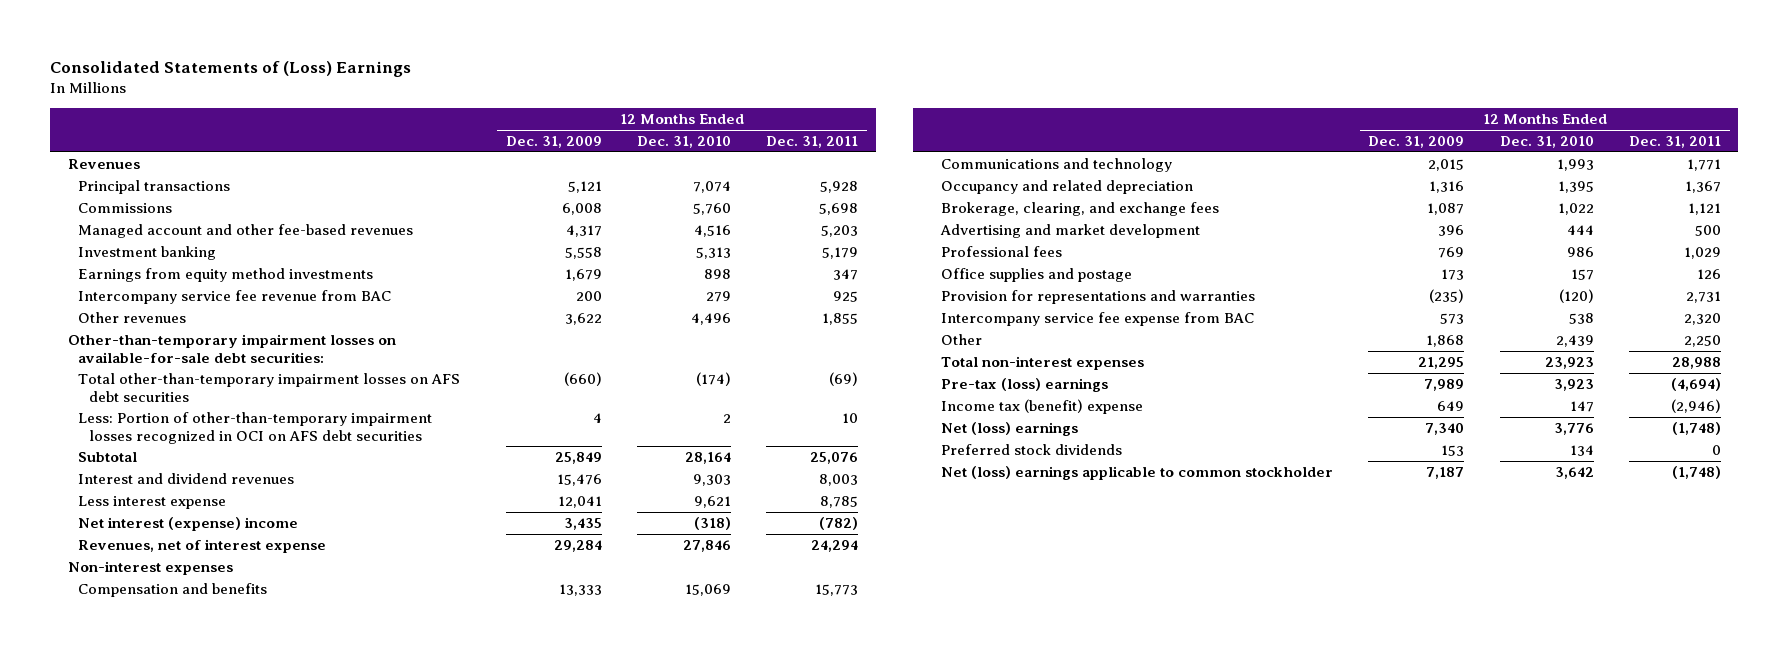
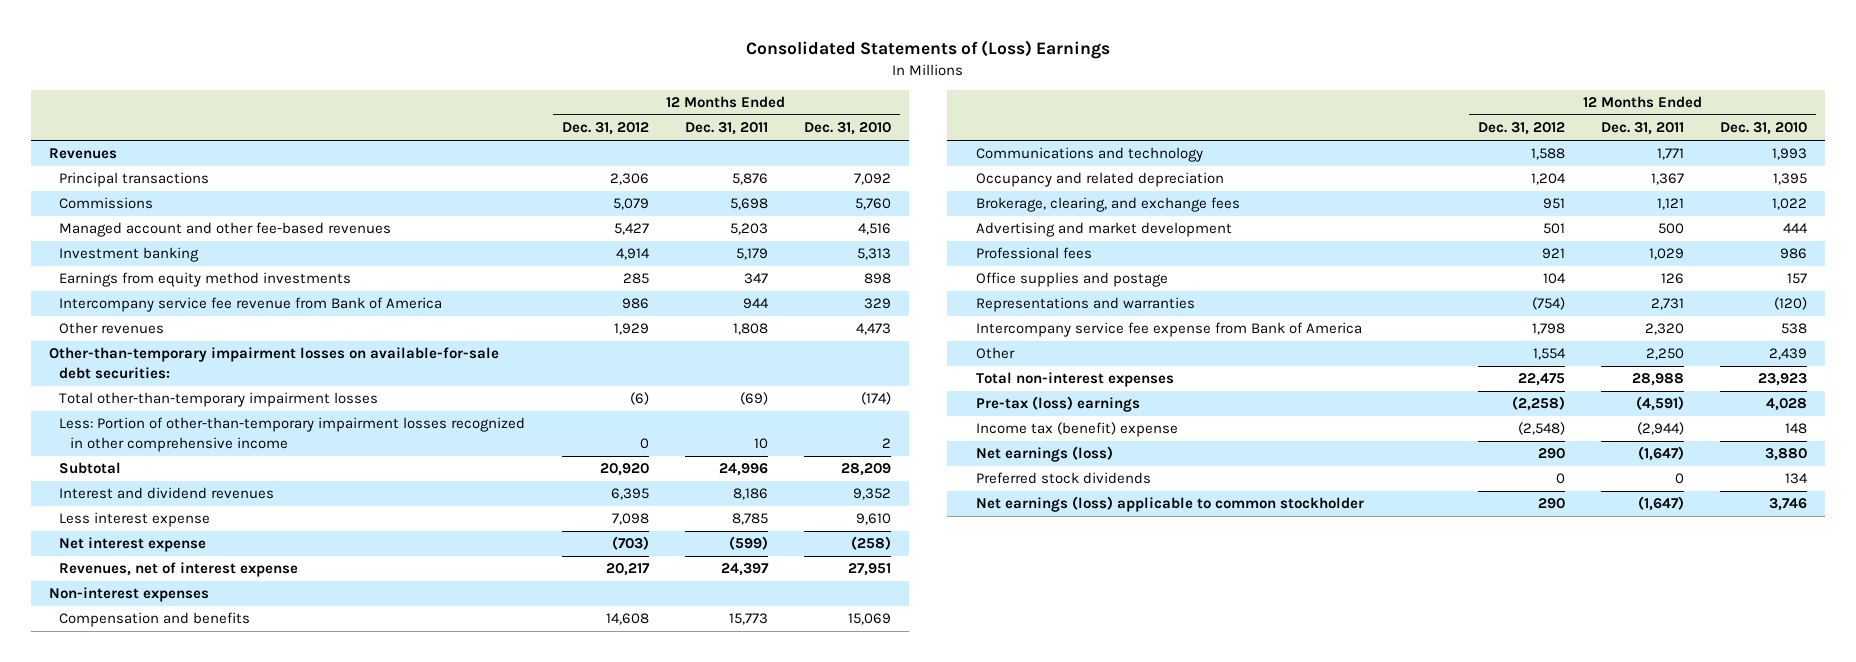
- | 12 Months Ended Dec. 31, 2009 | 12 Months Ended Dec. 31, 2010 | 12 Months Ended Dec. 31, 2011
+ | 12 Months Ended Dec. 31, 2012 | 12 Months Ended Dec. 31, 2011 | 12 Months Ended Dec. 31, 2010
- Principal transactions | 5,121 | 7,074 | 5,928
+ Principal transactions | 2,306 | 5,876 | 7,092
- Intercompany service fee revenue from BAC | 200 | 279 | 925
- Other revenues | 3,622 | 4,496 | 1,855
+ Intercompany service fee revenue from Bank of America | 986 | 944 | 329
+ Other revenues | 1,929 | 1,808 | 4,473
- Total other-than-temporary impairment losses on AFS debt securities | (660) | (174) | (69)
- Less: Portion of other-than-temporary impairment losses recognized in OCI on AFS debt securities | 4 | 2 | 10
- Subtotal | 25,849 | 28,164 | 25,076
- Interest and dividend revenues | 15,476 | 9,303 | 8,003
- Less interest expense | 12,041 | 9,621 | 8,785
- Net interest (expense) income | 3,435 | (318) | (782)
- Revenues, net of interest expense | 29,284 | 27,846 | 24,294
+ Total other-than-temporary impairment losses | (6) | (69) | (174)
+ Less: Portion of other-than-temporary impairment losses recognized in other comprehensive income | 0 | 10 | 2
+ Subtotal | 20,920 | 24,996 | 28,209
+ Interest and dividend revenues | 6,395 | 8,186 | 9,352
+ Less interest expense | 7,098 | 8,785 | 9,610
+ Net interest expense | (703) | (599) | (258)
+ Revenues, net of interest expense | 20,217 | 24,397 | 27,951
- Provision for representations and warranties | (235) | (120) | 2,731
- Intercompany service fee expense from BAC | 573 | 538 | 2,320
+ Representations and warranties | (754) | 2,731 | (120)
+ Intercompany service fee expense from Bank of America | 1,798 | 2,320 | 538
- Pre-tax (loss) earnings | 7,989 | 3,923 | (4,694)
- Income tax (benefit) expense | 649 | 147 | (2,946)
- Net (loss) earnings | 7,340 | 3,776 | (1,748)
+ Pre-tax (loss) earnings | (2,258) | (4,591) | 4,028
+ Income tax (benefit) expense | (2,548) | (2,944) | 148
+ Net earnings (loss) | 290 | (1,647) | 3,880
- Net (loss) earnings applicable to common stockholder | 7,187 | 3,642 | (1,748)
+ Net earnings (loss) applicable to common stockholder | 290 | (1,647) | 3,746

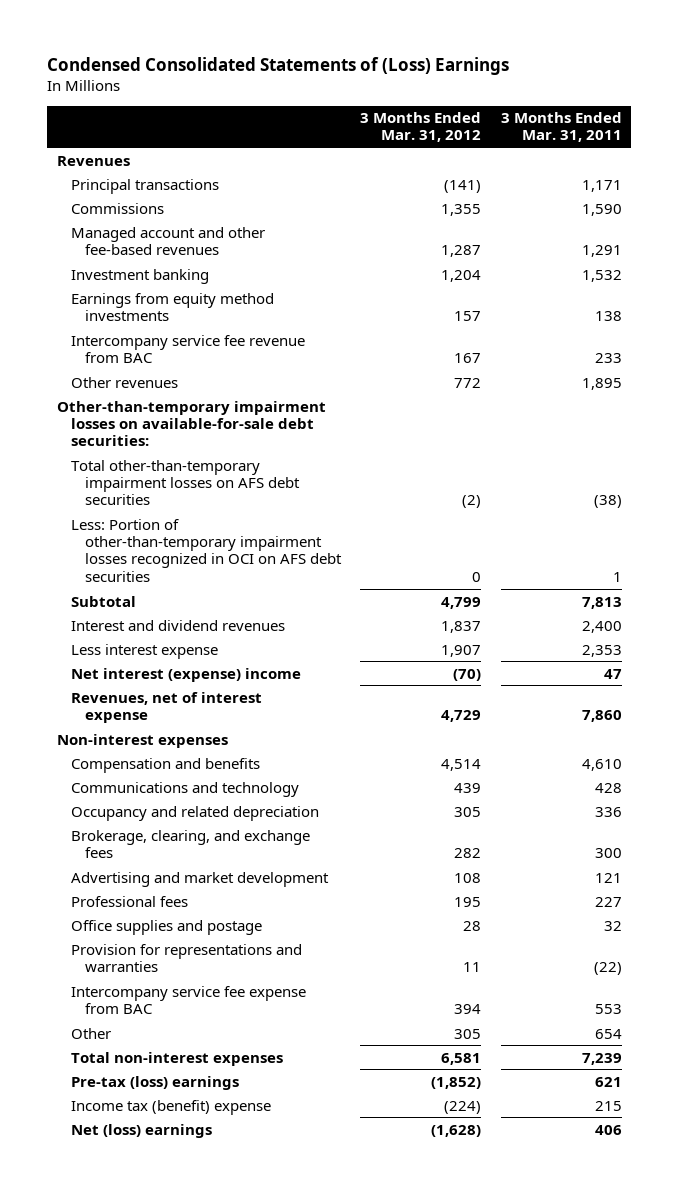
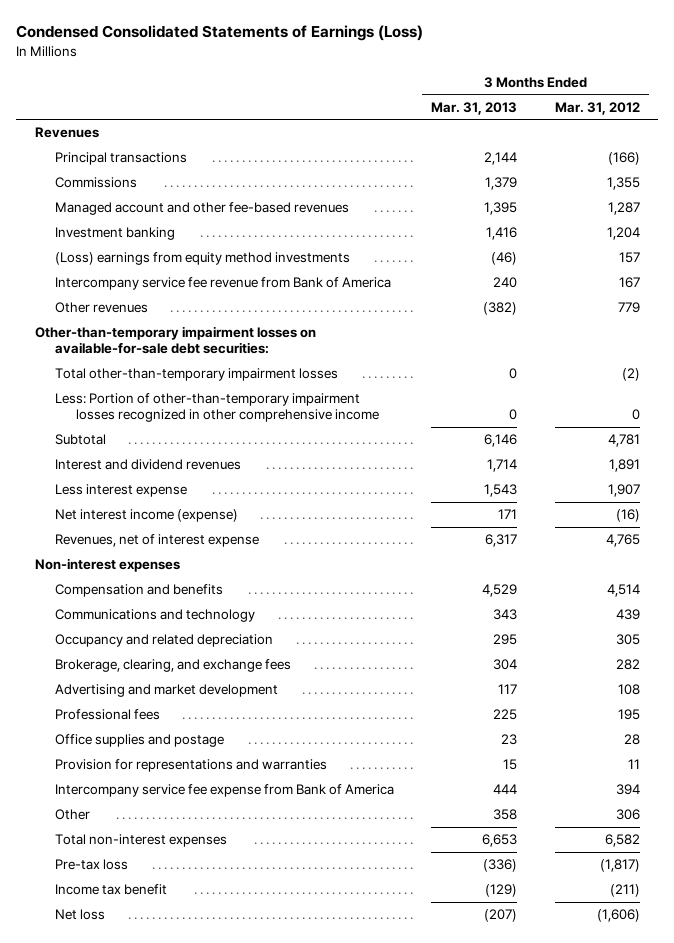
- Condensed Consolidated Statements of (Loss) Earnings
+ Condensed Consolidated Statements of Earnings (Loss)
- | 3 Months Ended Mar. 31, 2012 | 3 Months Ended Mar. 31, 2011
+ | 3 Months Ended Mar. 31, 2013 | 3 Months Ended Mar. 31, 2012
- Principal transactions | (141) | 1,171
+ Principal transactions | 2,144 | (166)
- Earnings from equity method investments | 157 | 138
- Intercompany service fee revenue from BAC | 167 | 233
- Other revenues | 772 | 1,895
+ (Loss) earnings from equity method investments | (46) | 157
+ Intercompany service fee revenue from Bank of America | 240 | 167
+ Other revenues | (382) | 779
- Total other-than-temporary impairment losses on AFS debt securities | (2) | (38)
- Less: Portion of other-than-temporary impairment losses recognized in OCI on AFS debt securities | 0 | 1
- Subtotal | 4,799 | 7,813
- Interest and dividend revenues | 1,837 | 2,400
+ Total other-than-temporary impairment losses | 0 | (2)
+ Less: Portion of other-than-temporary impairment losses recognized in other comprehensive income | 0 | 0
+ Subtotal | 6,146 | 4,781
+ Interest and dividend revenues | 1,714 | 1,891
- Net interest (expense) income | (70) | 47
- Revenues, net of interest expense | 4,729 | 7,860
+ Net interest income (expense) | 171 | (16)
+ Revenues, net of interest expense | 6,317 | 4,765
- Intercompany service fee expense from BAC | 394 | 553
- Other | 305 | 654
- Total non-interest expenses | 6,581 | 7,239
- Pre-tax (loss) earnings | (1,852) | 621
- Income tax (benefit) expense | (224) | 215
- Net (loss) earnings | (1,628) | 406
+ Intercompany service fee expense from Bank of America | 444 | 394
+ Other | 358 | 306
+ Total non-interest expenses | 6,653 | 6,582
+ Pre-tax loss | (336) | (1,817)
+ Income tax benefit | (129) | (211)
+ Net loss | (207) | (1,606)

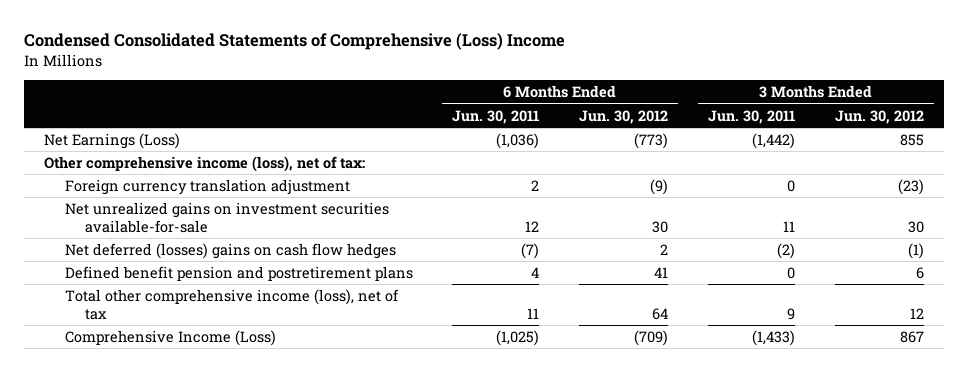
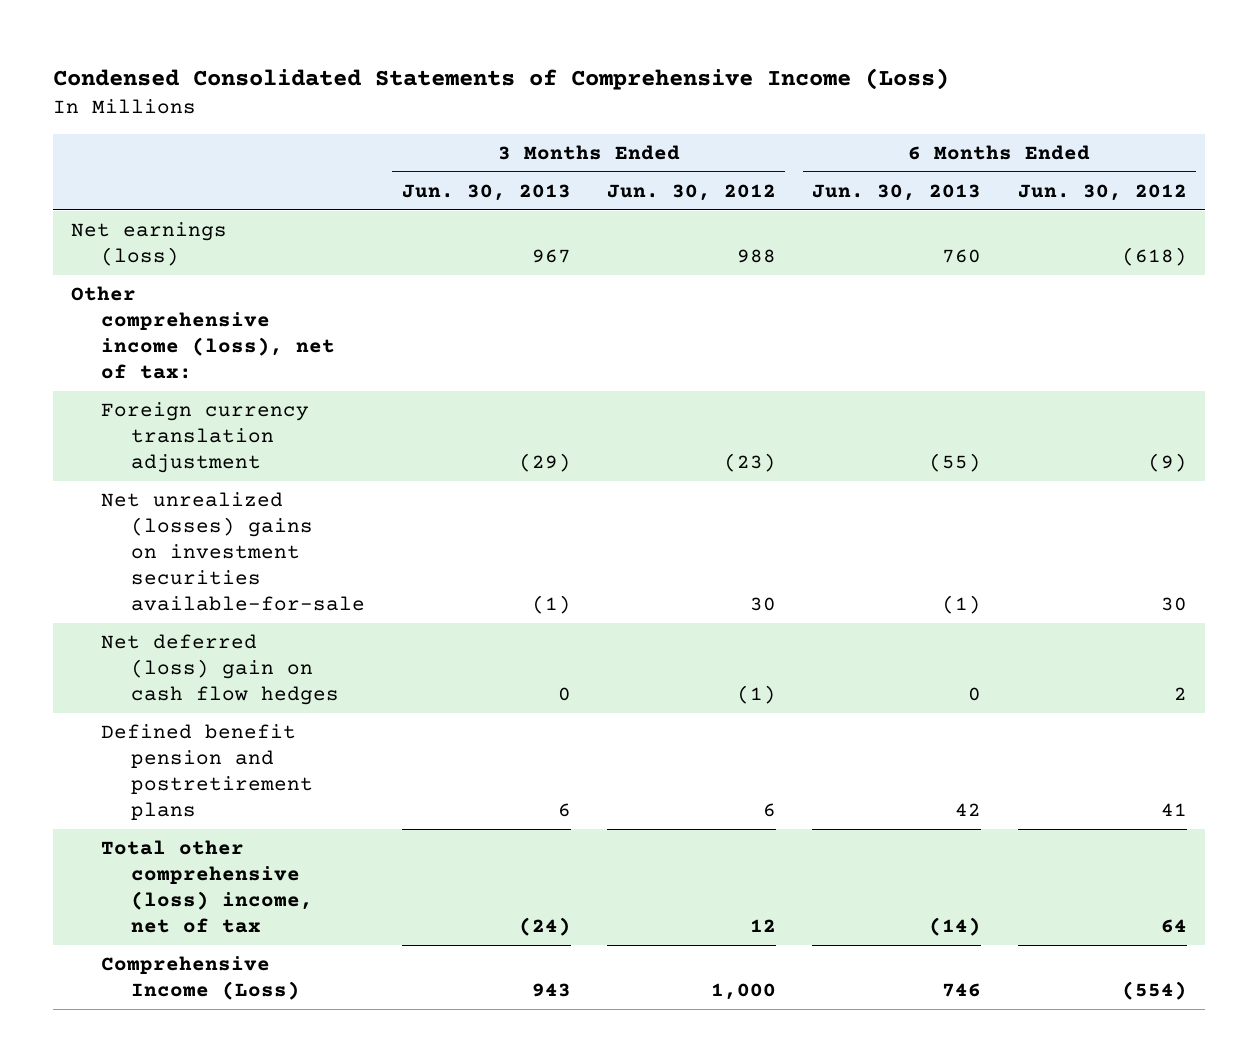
- Condensed Consolidated Statements of Comprehensive (Loss) Income
+ Condensed Consolidated Statements of Comprehensive Income (Loss)
- | 6 Months Ended Jun. 30, 2011 | 6 Months Ended Jun. 30, 2012 | 3 Months Ended Jun. 30, 2011 | 3 Months Ended Jun. 30, 2012
+ | 3 Months Ended Jun. 30, 2013 | 3 Months Ended Jun. 30, 2012 | 6 Months Ended Jun. 30, 2013 | 6 Months Ended Jun. 30, 2012
- Net Earnings (Loss) | (1,036) | (773) | (1,442) | 855
+ Net earnings (loss) | 967 | 988 | 760 | (618)
- Net unrealized gains on investment securities available-for-sale | 12 | 30 | 11 | 30
- Net deferred (losses) gains on cash flow hedges | (7) | 2 | (2) | (1)
+ Net unrealized (losses) gains on investment securities available-for-sale | (1) | 30 | (1) | 30
+ Net deferred (loss) gain on cash flow hedges | 0 | (1) | 0 | 2
- Total other comprehensive income (loss), net of tax | 11 | 64 | 9 | 12
- Comprehensive Income (Loss) | (1,025) | (709) | (1,433) | 867
+ Total other comprehensive (loss) income, net of tax | (24) | 12 | (14) | 64
+ Comprehensive Income (Loss) | 943 | 1,000 | 746 | (554)

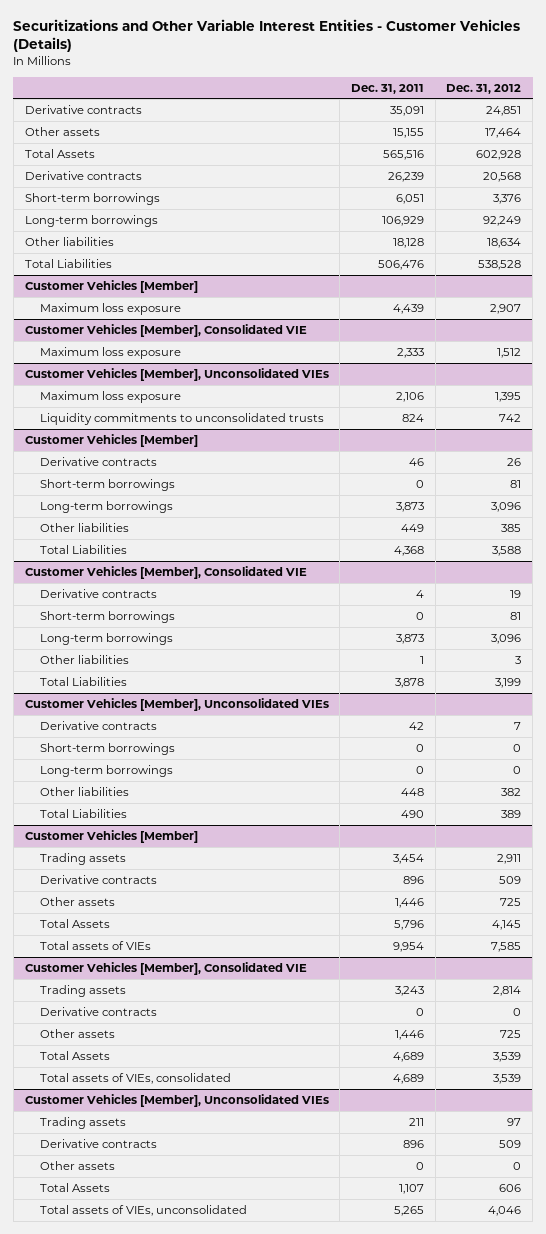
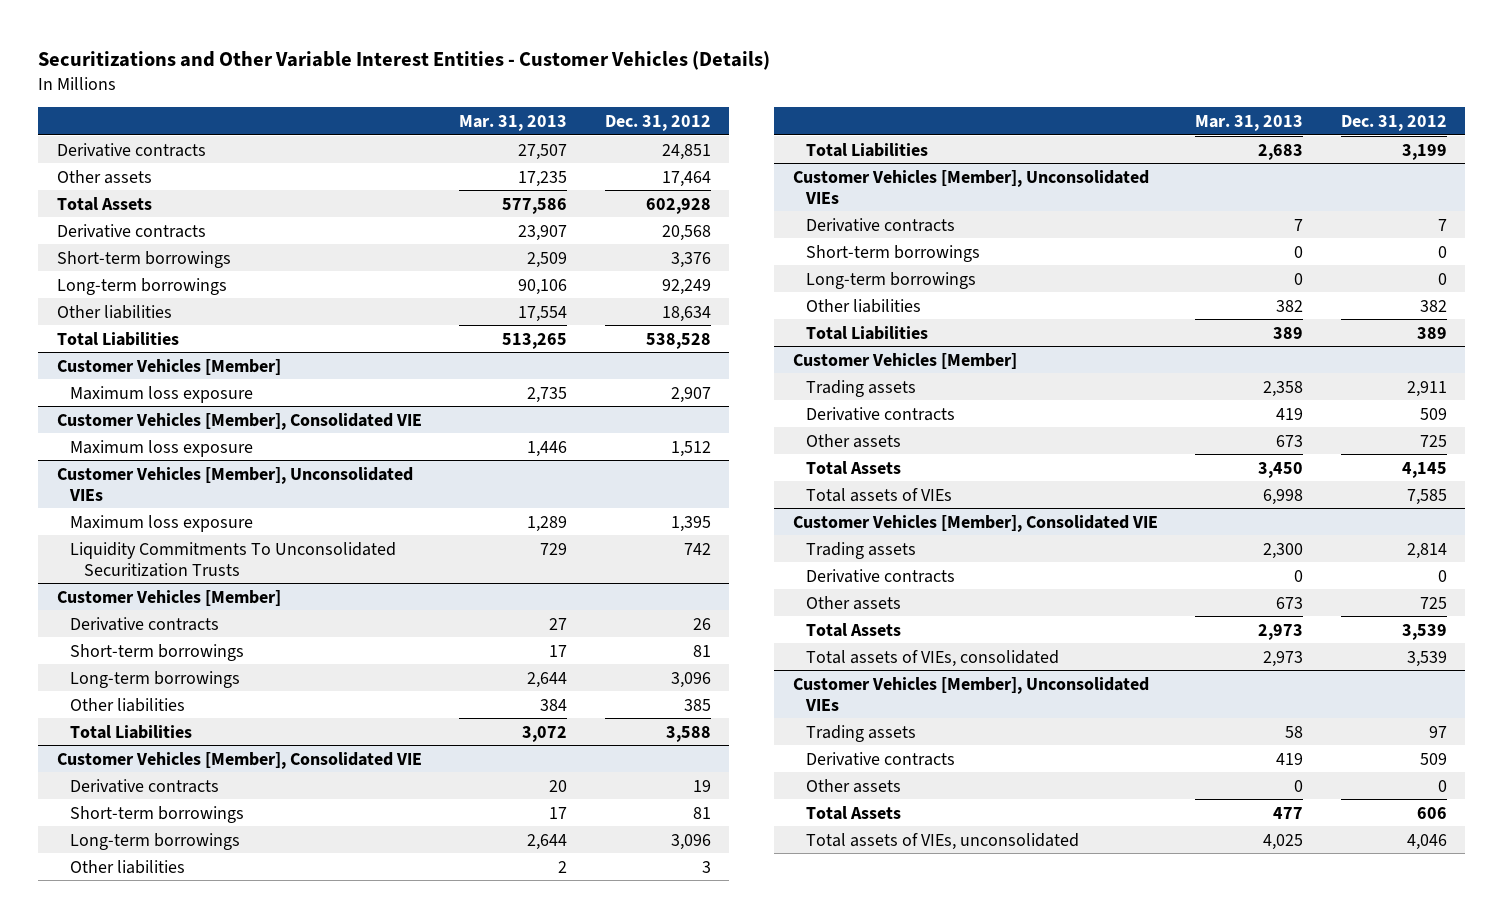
- | Dec. 31, 2011 | Dec. 31, 2012
+ | Mar. 31, 2013 | Dec. 31, 2012
@ Customer Vehicles [Member], Unconsolidated VIEs
- Liquidity commitments to unconsolidated trusts | 824 | 742
+ Liquidity Commitments To Unconsolidated Securitization Trusts | 729 | 742

